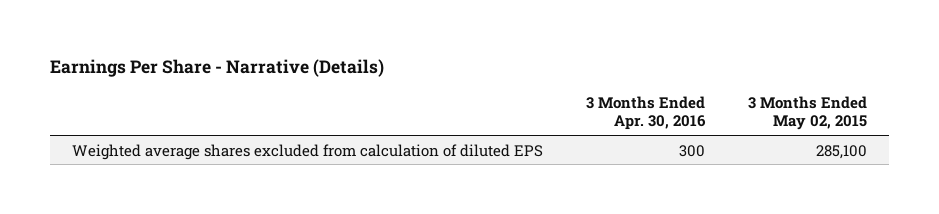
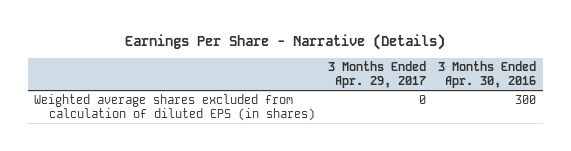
- | 3 Months Ended Apr. 30, 2016 | 3 Months Ended May 02, 2015
+ | 3 Months Ended Apr. 29, 2017 | 3 Months Ended Apr. 30, 2016
- Weighted average shares excluded from calculation of diluted EPS | 300 | 285,100
+ Weighted average shares excluded from calculation of diluted EPS (in shares) | 0 | 300

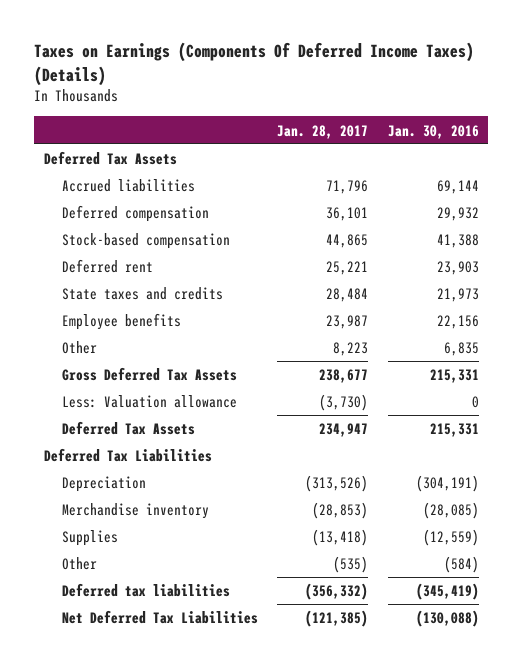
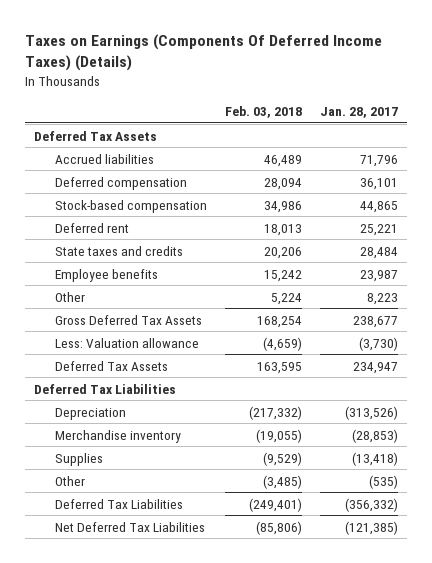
- | Jan. 28, 2017 | Jan. 30, 2016
+ | Feb. 03, 2018 | Jan. 28, 2017
- Deferred tax liabilities | (356,332) | (345,419)
+ Deferred Tax Liabilities | (249,401) | (356,332)

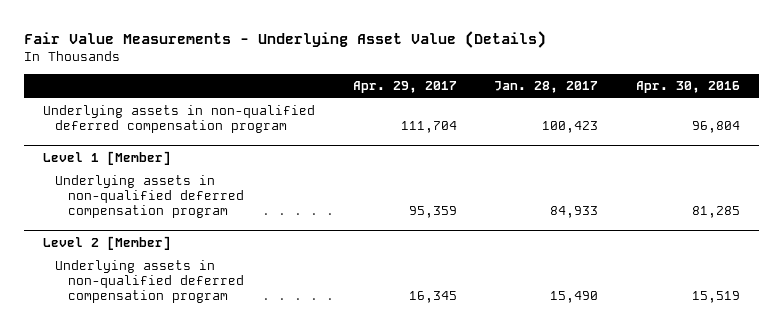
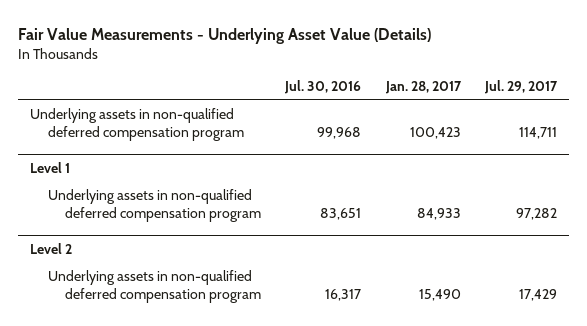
- | Apr. 29, 2017 | Jan. 28, 2017 | Apr. 30, 2016
+ | Jul. 30, 2016 | Jan. 28, 2017 | Jul. 29, 2017
- Level 1 [Member]
+ Level 1
- Level 2 [Member]
+ Level 2

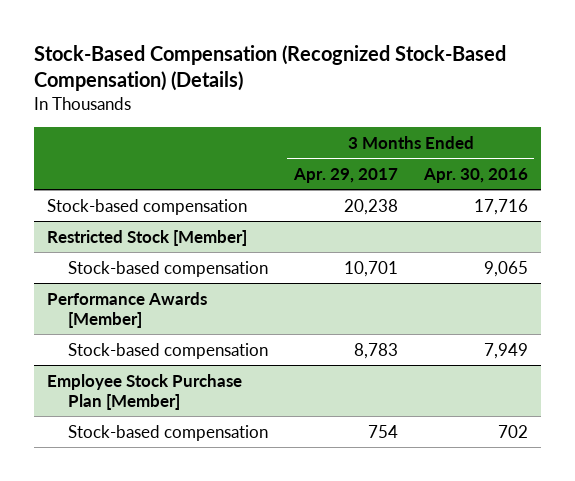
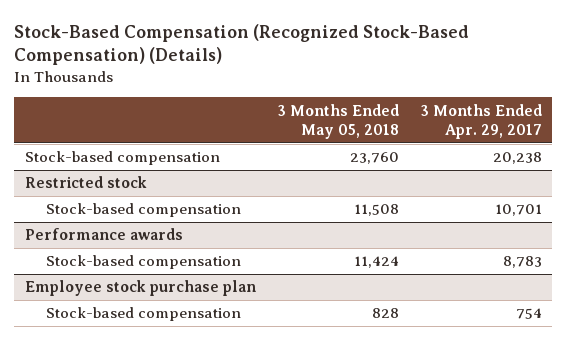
- | 3 Months Ended Apr. 29, 2017 | 3 Months Ended Apr. 30, 2016
+ | 3 Months Ended May 05, 2018 | 3 Months Ended Apr. 29, 2017
- Restricted Stock [Member]
+ Restricted stock
- Performance Awards [Member]
+ Performance awards
- Employee Stock Purchase Plan [Member]
+ Employee stock purchase plan

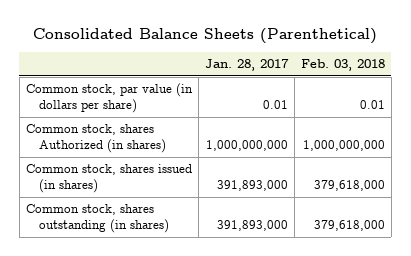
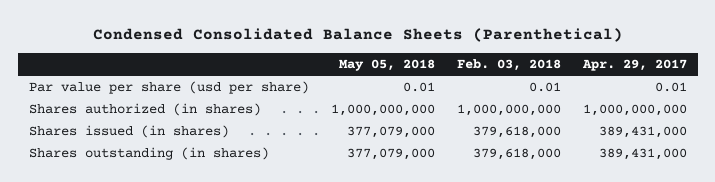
- Consolidated Balance Sheets (Parenthetical)
+ Condensed Consolidated Balance Sheets (Parenthetical)
- | Jan. 28, 2017 | Feb. 03, 2018
+ | May 05, 2018 | Feb. 03, 2018 | Apr. 29, 2017
- Common stock, par value (in dollars per share) | 0.01 | 0.01
- Common stock, shares Authorized (in shares) | 1,000,000,000 | 1,000,000,000
- Common stock, shares issued (in shares) | 391,893,000 | 379,618,000
- Common stock, shares outstanding (in shares) | 391,893,000 | 379,618,000
+ Par value per share (usd per share) | 0.01 | 0.01 | 0.01
+ Shares authorized (in shares) | 1,000,000,000 | 1,000,000,000 | 1,000,000,000
+ Shares issued (in shares) | 377,079,000 | 379,618,000 | 389,431,000
+ Shares outstanding (in shares) | 377,079,000 | 379,618,000 | 389,431,000

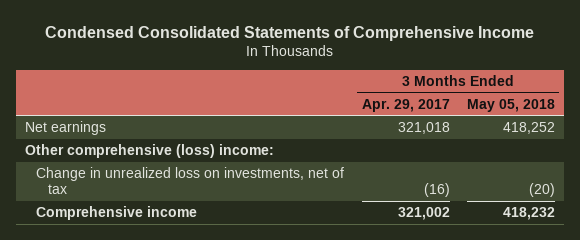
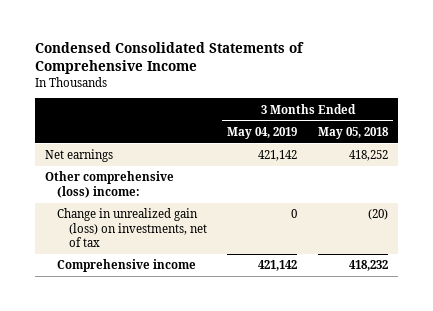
- | 3 Months Ended Apr. 29, 2017 | 3 Months Ended May 05, 2018
+ | 3 Months Ended May 04, 2019 | 3 Months Ended May 05, 2018
- Change in unrealized loss on investments, net of tax | (16) | (20)
+ Change in unrealized gain (loss) on investments, net of tax | 0 | (20)

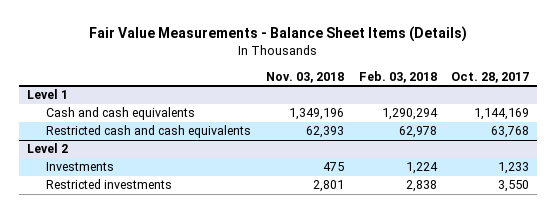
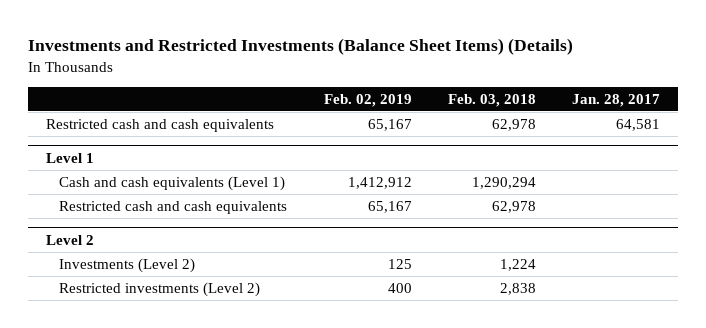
- Fair Value Measurements - Balance Sheet Items (Details)
+ Investments and Restricted Investments (Balance Sheet Items) (Details)
- | Nov. 03, 2018 | Feb. 03, 2018 | Oct. 28, 2017
+ | Feb. 02, 2019 | Feb. 03, 2018 | Jan. 28, 2017
+ Restricted cash and cash equivalents | 65,167 | 62,978 | 64,581
@ Level 1
- Cash and cash equivalents | 1,349,196 | 1,290,294 | 1,144,169
+ Cash and cash equivalents (Level 1) | 1,412,912 | 1,290,294 |
@ Level 2
- Investments | 475 | 1,224 | 1,233
- Restricted investments | 2,801 | 2,838 | 3,550
+ Investments (Level 2) | 125 | 1,224 |
+ Restricted investments (Level 2) | 400 | 2,838 |

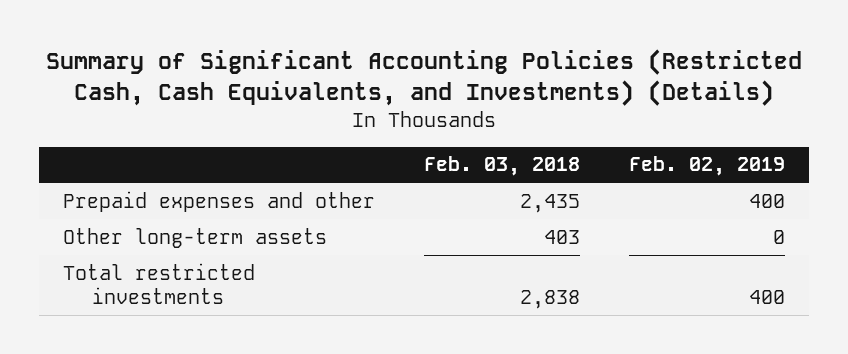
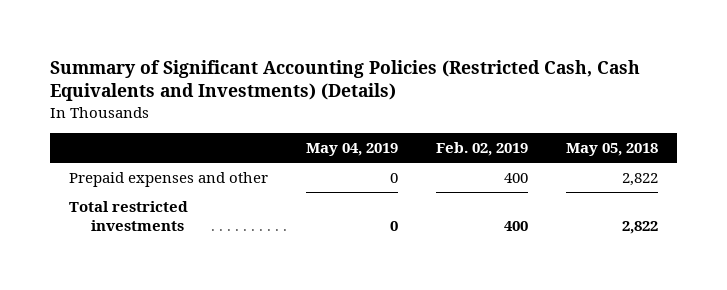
- Summary of Significant Accounting Policies (Restricted Cash, Cash Equivalents, and Investments) (Details)
+ Summary of Significant Accounting Policies (Restricted Cash, Cash Equivalents and Investments) (Details)
- | Feb. 03, 2018 | Feb. 02, 2019
+ | May 04, 2019 | Feb. 02, 2019 | May 05, 2018
- Other long-term assets | 403 | 0

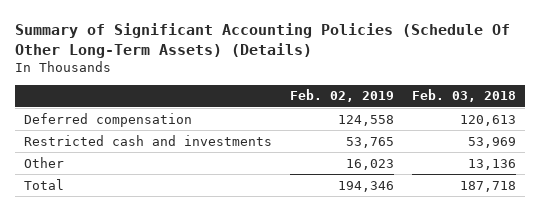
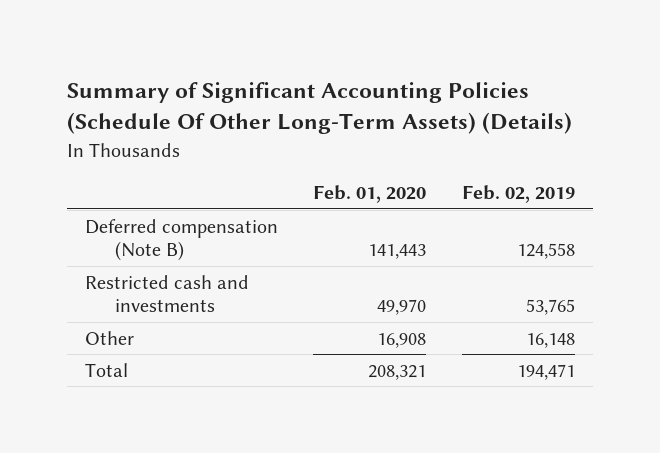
- | Feb. 02, 2019 | Feb. 03, 2018
+ | Feb. 01, 2020 | Feb. 02, 2019
- Deferred compensation | 124,558 | 120,613
+ Deferred compensation (Note B) | 141,443 | 124,558
- Other | 16,023 | 13,136
- Total | 194,346 | 187,718
+ Other | 16,908 | 16,148
+ Total | 208,321 | 194,471

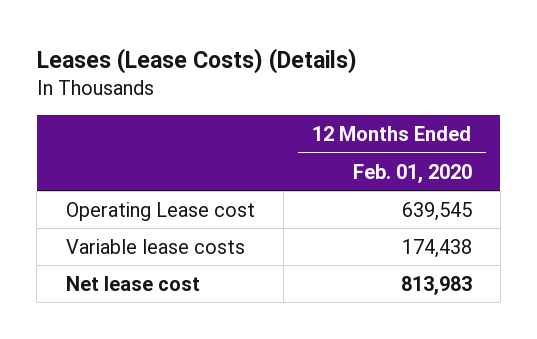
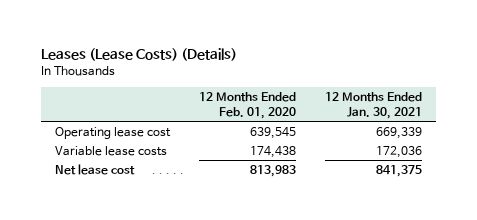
- | 12 Months Ended Feb. 01, 2020
+ | 12 Months Ended Feb. 01, 2020 | 12 Months Ended Jan. 30, 2021
- Operating Lease cost | 639,545
+ Operating lease cost | 639,545 | 669,339

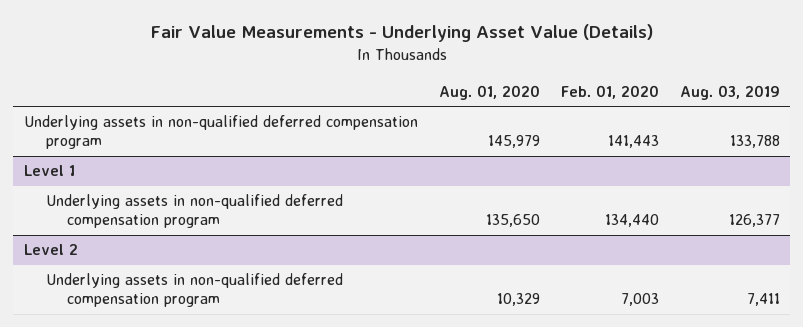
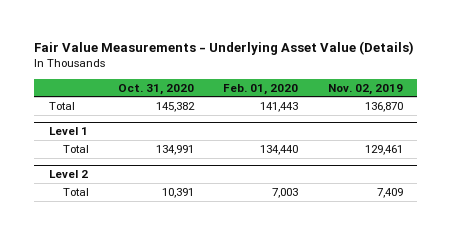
- | Aug. 01, 2020 | Feb. 01, 2020 | Aug. 03, 2019
+ | Oct. 31, 2020 | Feb. 01, 2020 | Nov. 02, 2019
- Underlying assets in non-qualified deferred compensation program | 145,979 | 141,443 | 133,788
+ Total | 145,382 | 141,443 | 136,870
@ Level 1
- Underlying assets in non-qualified deferred compensation program | 135,650 | 134,440 | 126,377
+ Total | 134,991 | 134,440 | 129,461
@ Level 2
- Underlying assets in non-qualified deferred compensation program | 10,329 | 7,003 | 7,411
+ Total | 10,391 | 7,003 | 7,409

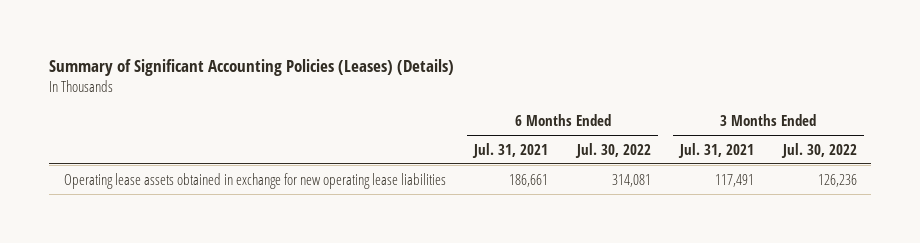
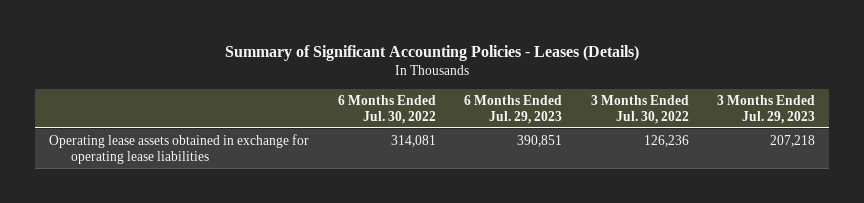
- Summary of Significant Accounting Policies (Leases) (Details)
+ Summary of Significant Accounting Policies - Leases (Details)
- | 6 Months Ended Jul. 31, 2021 | 6 Months Ended Jul. 30, 2022 | 3 Months Ended Jul. 31, 2021 | 3 Months Ended Jul. 30, 2022
+ | 6 Months Ended Jul. 30, 2022 | 6 Months Ended Jul. 29, 2023 | 3 Months Ended Jul. 30, 2022 | 3 Months Ended Jul. 29, 2023
- Operating lease assets obtained in exchange for new operating lease liabilities | 186,661 | 314,081 | 117,491 | 126,236
+ Operating lease assets obtained in exchange for operating lease liabilities | 314,081 | 390,851 | 126,236 | 207,218

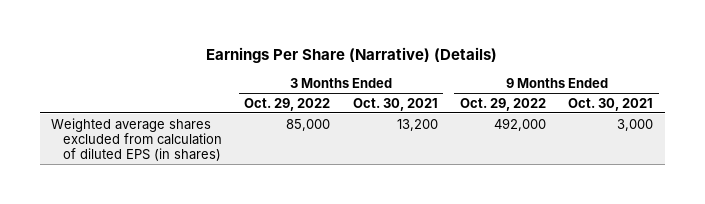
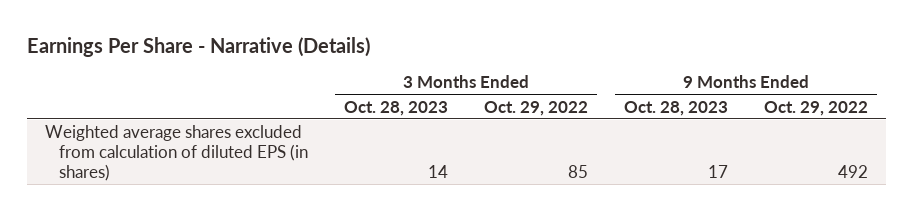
- Earnings Per Share (Narrative) (Details)
+ Earnings Per Share - Narrative (Details)
- | 3 Months Ended Oct. 29, 2022 | 3 Months Ended Oct. 30, 2021 | 9 Months Ended Oct. 29, 2022 | 9 Months Ended Oct. 30, 2021
+ | 3 Months Ended Oct. 28, 2023 | 3 Months Ended Oct. 29, 2022 | 9 Months Ended Oct. 28, 2023 | 9 Months Ended Oct. 29, 2022
- Weighted average shares excluded from calculation of diluted EPS (in shares) | 85,000 | 13,200 | 492,000 | 3,000
+ Weighted average shares excluded from calculation of diluted EPS (in shares) | 14 | 85 | 17 | 492

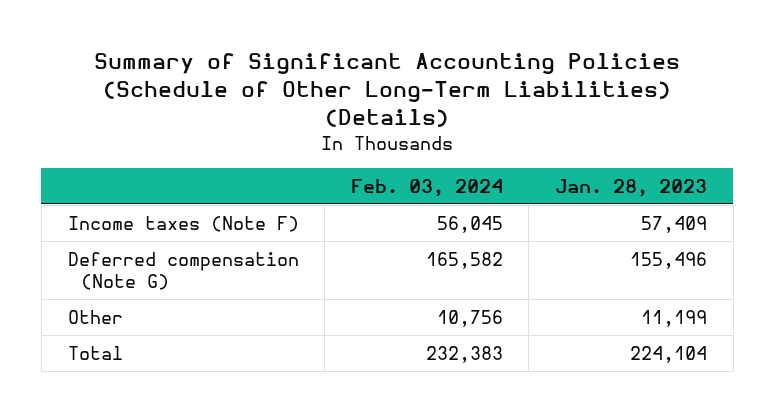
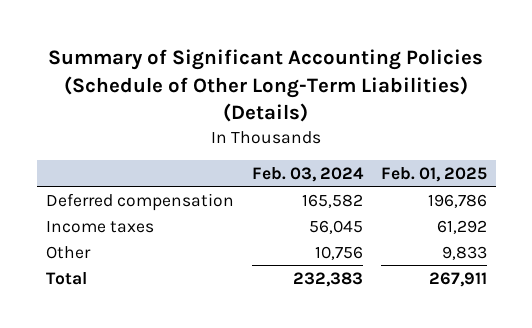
- | Feb. 03, 2024 | Jan. 28, 2023
+ | Feb. 03, 2024 | Feb. 01, 2025
- Income taxes (Note F) | 56,045 | 57,409
- Deferred compensation (Note G) | 165,582 | 155,496
+ Deferred compensation | 165,582 | 196,786
+ Income taxes | 56,045 | 61,292

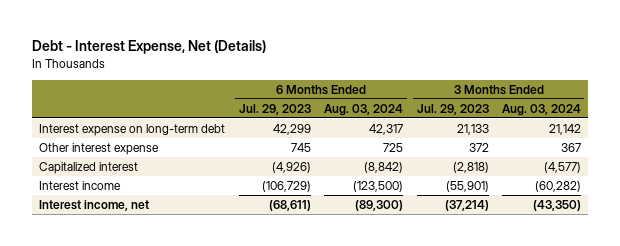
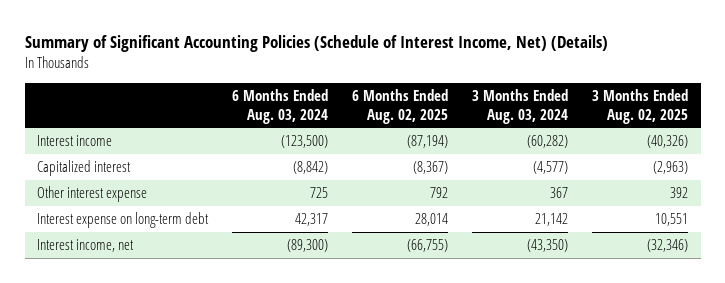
- Debt - Interest Expense, Net (Details)
+ Summary of Significant Accounting Policies (Schedule of Interest Income, Net) (Details)
- | 6 Months Ended Jul. 29, 2023 | 6 Months Ended Aug. 03, 2024 | 3 Months Ended Jul. 29, 2023 | 3 Months Ended Aug. 03, 2024
+ | 6 Months Ended Aug. 03, 2024 | 6 Months Ended Aug. 02, 2025 | 3 Months Ended Aug. 03, 2024 | 3 Months Ended Aug. 02, 2025
moved down: Capitalized interest | (8,842) | (8,367) | (4,577) | (2,963)
moved down: Other interest expense | 725 | 792 | 367 | 392
moved down: Interest expense on long-term debt | 42,317 | 28,014 | 21,142 | 10,551

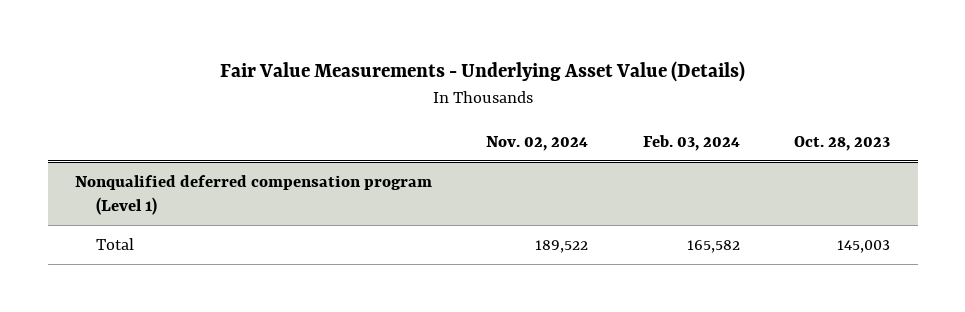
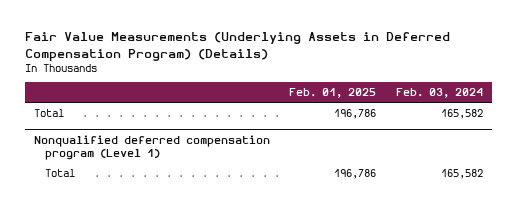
- Fair Value Measurements - Underlying Asset Value (Details)
+ Fair Value Measurements (Underlying Assets in Deferred Compensation Program) (Details)
- | Nov. 02, 2024 | Feb. 03, 2024 | Oct. 28, 2023
+ | Feb. 01, 2025 | Feb. 03, 2024
+ Total | 196,786 | 165,582

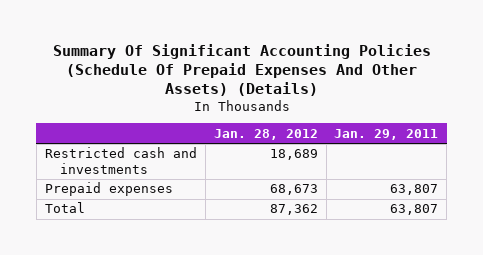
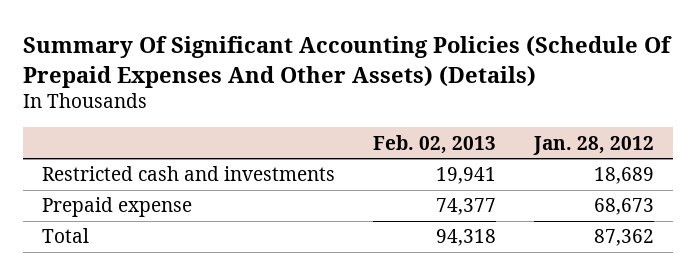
- | Jan. 28, 2012 | Jan. 29, 2011
+ | Feb. 02, 2013 | Jan. 28, 2012
- Prepaid expenses | 68,673 | 63,807
+ Prepaid expense | 74,377 | 68,673

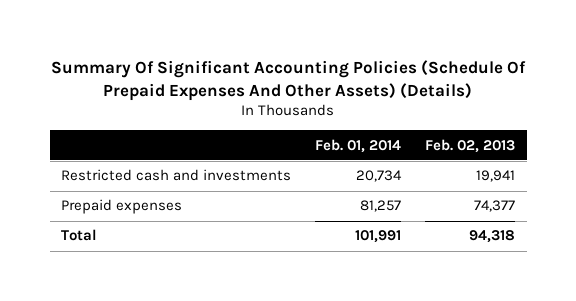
- | Feb. 02, 2013 | Jan. 28, 2012
+ | Feb. 01, 2014 | Feb. 02, 2013
- Prepaid expense | 74,377 | 68,673
+ Prepaid expenses | 81,257 | 74,377

